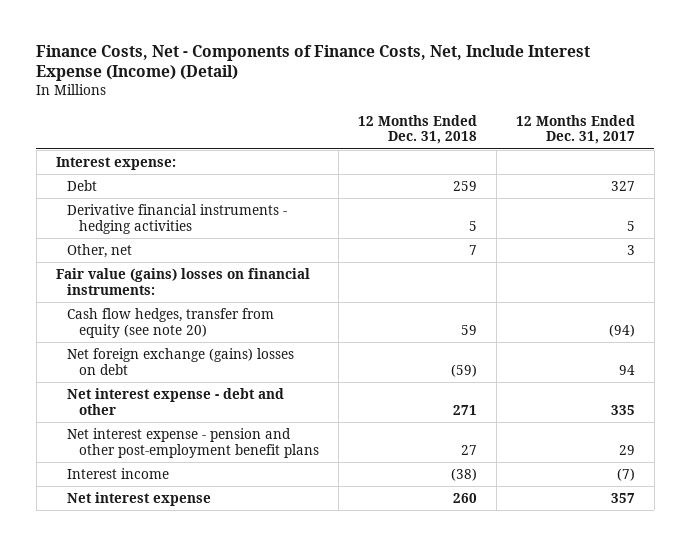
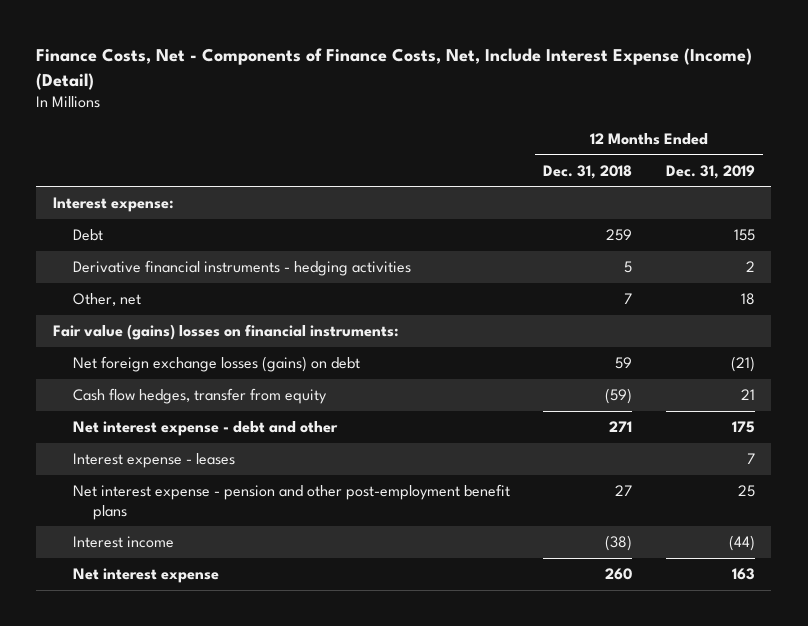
- | 12 Months Ended Dec. 31, 2018 | 12 Months Ended Dec. 31, 2017
+ | 12 Months Ended Dec. 31, 2018 | 12 Months Ended Dec. 31, 2019
- Cash flow hedges, transfer from equity (see note 20) | 59 | (94)
- Net foreign exchange (gains) losses on debt | (59) | 94
+ Net foreign exchange losses (gains) on debt | 59 | (21)
+ Cash flow hedges, transfer from equity | (59) | 21
+ Interest expense - leases | | 7

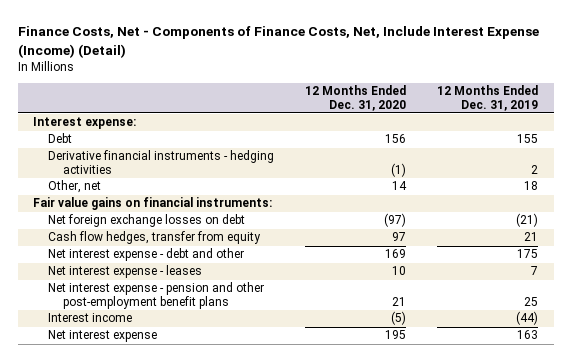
- | 12 Months Ended Dec. 31, 2018 | 12 Months Ended Dec. 31, 2019
+ | 12 Months Ended Dec. 31, 2020 | 12 Months Ended Dec. 31, 2019
- Fair value (gains) losses on financial instruments:
- Net foreign exchange losses (gains) on debt | 59 | (21)
+ Fair value gains on financial instruments:
+ Net foreign exchange losses on debt | (97) | (21)
- Interest expense - leases | | 7
+ Net interest expense - leases | 10 | 7

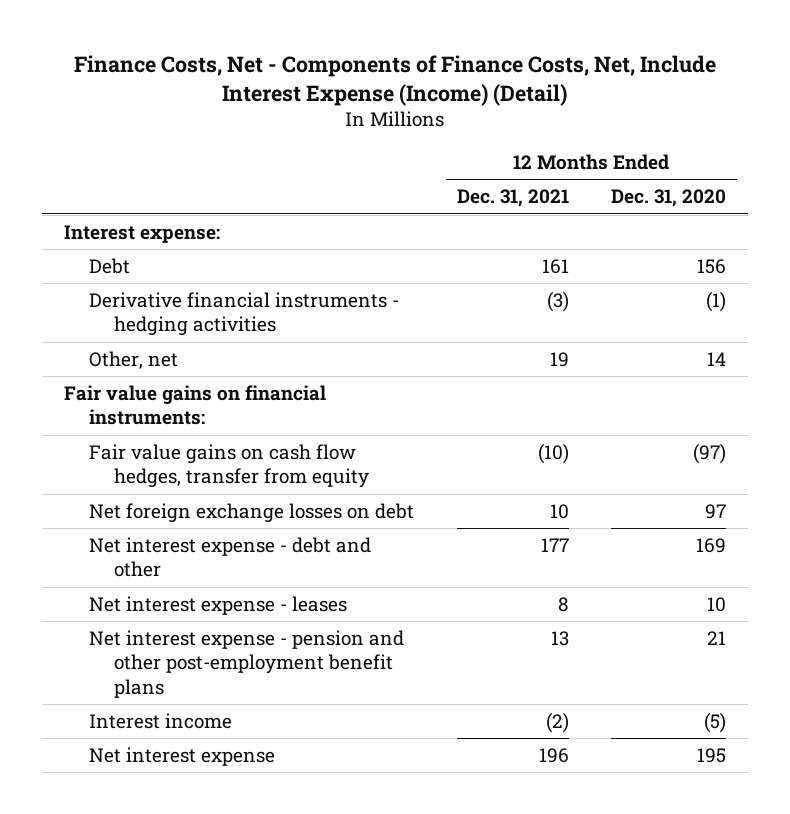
- | 12 Months Ended Dec. 31, 2020 | 12 Months Ended Dec. 31, 2019
+ | 12 Months Ended Dec. 31, 2021 | 12 Months Ended Dec. 31, 2020
- Net foreign exchange losses on debt | (97) | (21)
- Cash flow hedges, transfer from equity | 97 | 21
+ Fair value gains on cash flow hedges, transfer from equity | (10) | (97)
+ Net foreign exchange losses on debt | 10 | 97

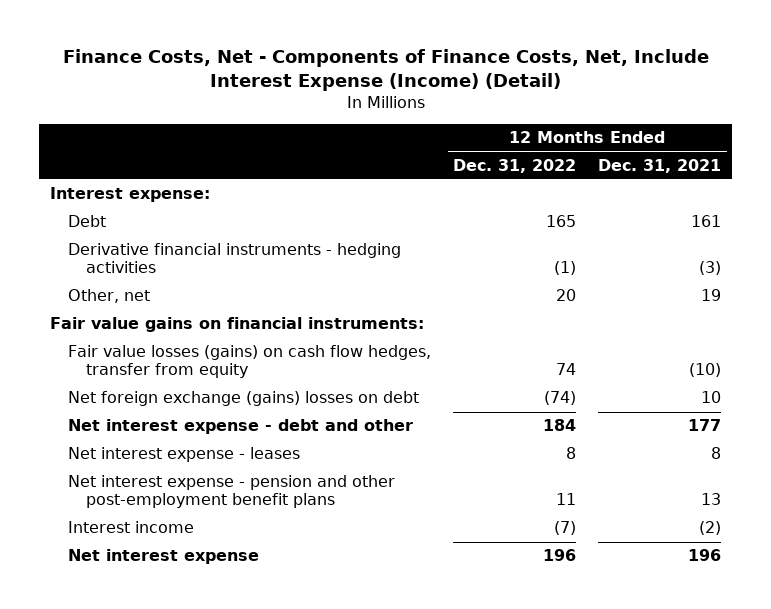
- | 12 Months Ended Dec. 31, 2021 | 12 Months Ended Dec. 31, 2020
+ | 12 Months Ended Dec. 31, 2022 | 12 Months Ended Dec. 31, 2021
- Fair value gains on cash flow hedges, transfer from equity | (10) | (97)
- Net foreign exchange losses on debt | 10 | 97
+ Fair value losses (gains) on cash flow hedges, transfer from equity | 74 | (10)
+ Net foreign exchange (gains) losses on debt | (74) | 10

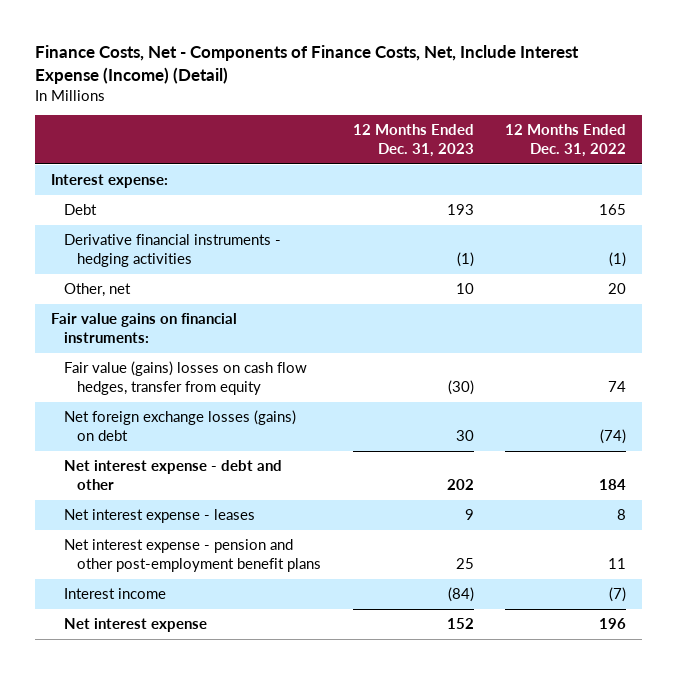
- | 12 Months Ended Dec. 31, 2022 | 12 Months Ended Dec. 31, 2021
+ | 12 Months Ended Dec. 31, 2023 | 12 Months Ended Dec. 31, 2022
- Fair value losses (gains) on cash flow hedges, transfer from equity | 74 | (10)
- Net foreign exchange (gains) losses on debt | (74) | 10
+ Fair value (gains) losses on cash flow hedges, transfer from equity | (30) | 74
+ Net foreign exchange losses (gains) on debt | 30 | (74)

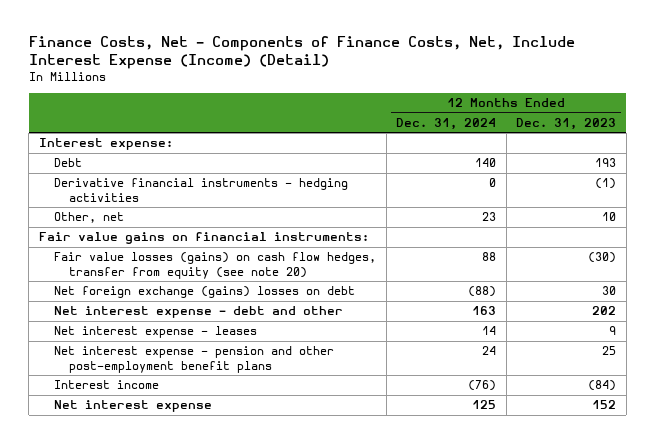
- | 12 Months Ended Dec. 31, 2023 | 12 Months Ended Dec. 31, 2022
+ | 12 Months Ended Dec. 31, 2024 | 12 Months Ended Dec. 31, 2023
- Fair value (gains) losses on cash flow hedges, transfer from equity | (30) | 74
- Net foreign exchange losses (gains) on debt | 30 | (74)
+ Fair value losses (gains) on cash flow hedges, transfer from equity (see note 20) | 88 | (30)
+ Net foreign exchange (gains) losses on debt | (88) | 30

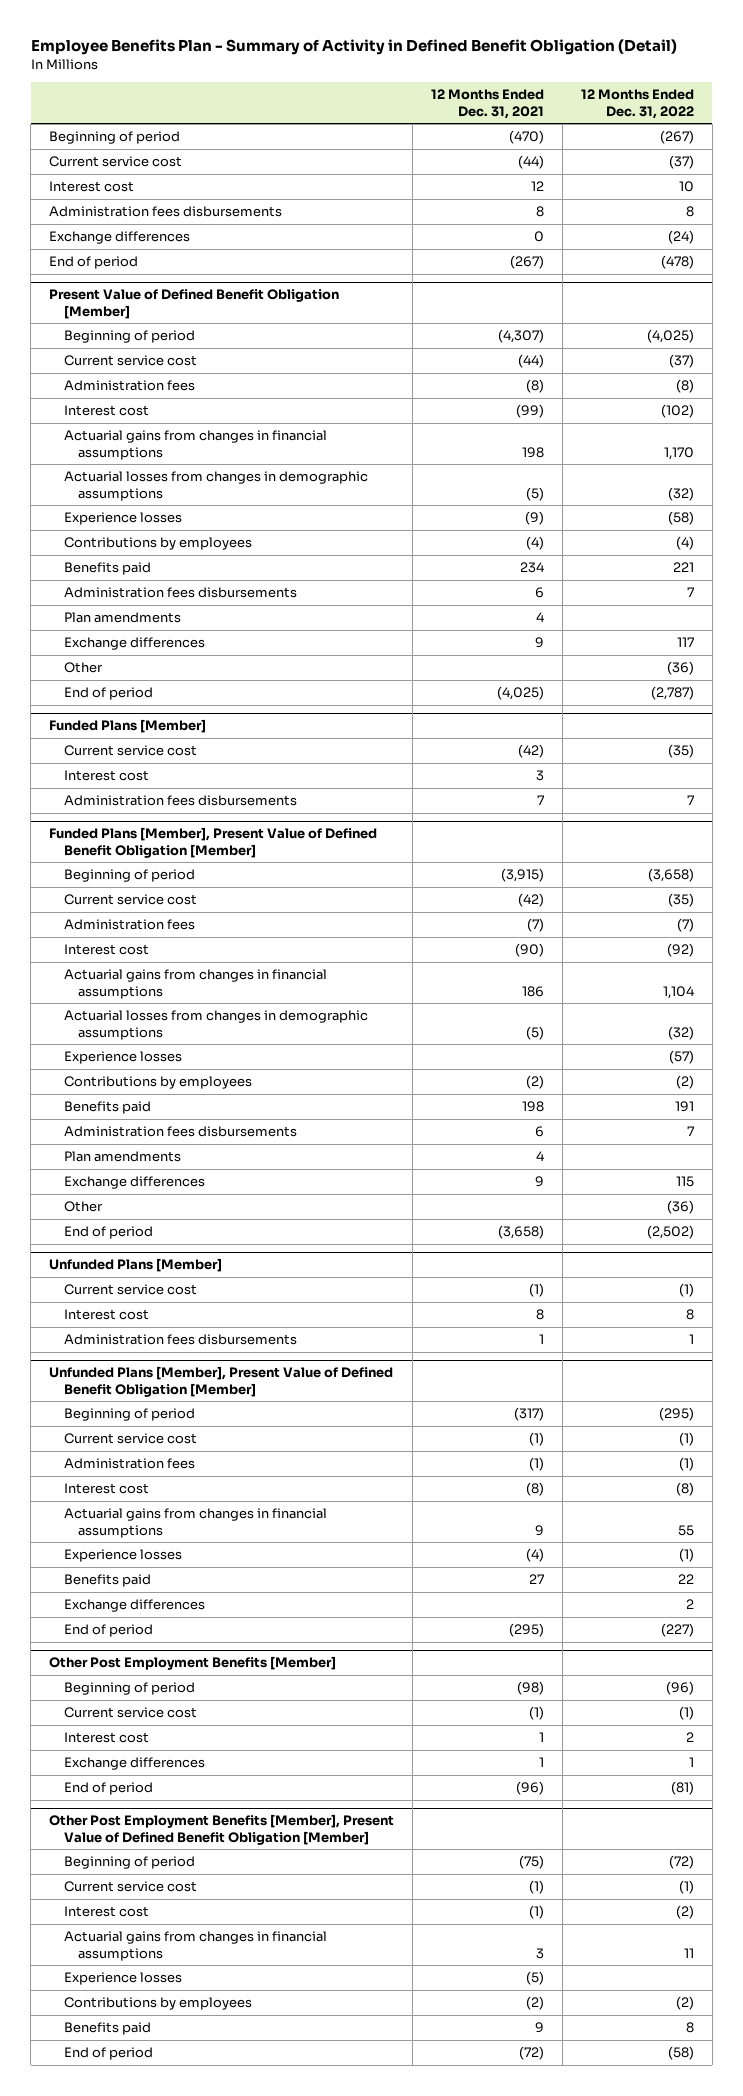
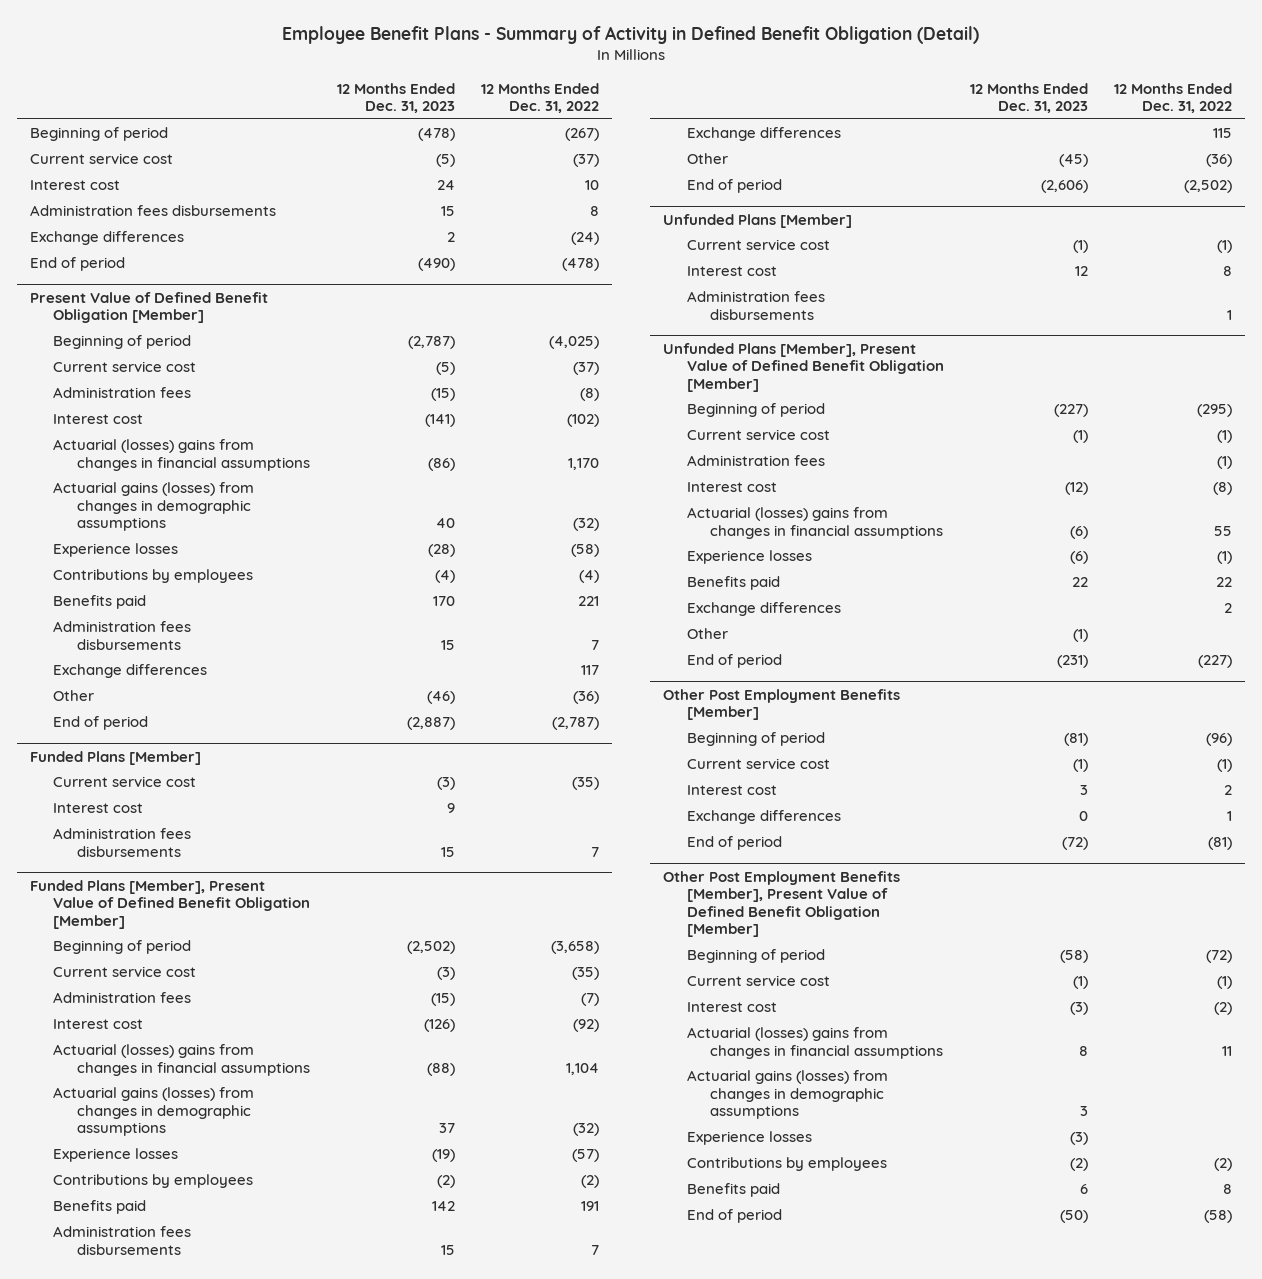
- Employee Benefits Plan - Summary of Activity in Defined Benefit Obligation (Detail)
+ Employee Benefit Plans - Summary of Activity in Defined Benefit Obligation (Detail)
- | 12 Months Ended Dec. 31, 2021 | 12 Months Ended Dec. 31, 2022
+ | 12 Months Ended Dec. 31, 2023 | 12 Months Ended Dec. 31, 2022
@ Present Value of Defined Benefit Obligation [Member]
- Actuarial gains from changes in financial assumptions | 198 | 1,170
- Actuarial losses from changes in demographic assumptions | (5) | (32)
+ Actuarial (losses) gains from changes in financial assumptions | (86) | 1,170
+ Actuarial gains (losses) from changes in demographic assumptions | 40 | (32)
- Plan amendments | 4 |
@ Funded Plans [Member], Present Value of Defined Benefit Obligation [Member]
- Actuarial gains from changes in financial assumptions | 186 | 1,104
- Actuarial losses from changes in demographic assumptions | (5) | (32)
+ Actuarial (losses) gains from changes in financial assumptions | (88) | 1,104
+ Actuarial gains (losses) from changes in demographic assumptions | 37 | (32)
- Plan amendments | 4 |
@ Unfunded Plans [Member], Present Value of Defined Benefit Obligation [Member]
- Actuarial gains from changes in financial assumptions | 9 | 55
+ Actuarial (losses) gains from changes in financial assumptions | (6) | 55
+ Other | (1) |
@ Other Post Employment Benefits [Member], Present Value of Defined Benefit Obligation [Member]
- Actuarial gains from changes in financial assumptions | 3 | 11
+ Actuarial (losses) gains from changes in financial assumptions | 8 | 11
+ Actuarial gains (losses) from changes in demographic assumptions | 3 |

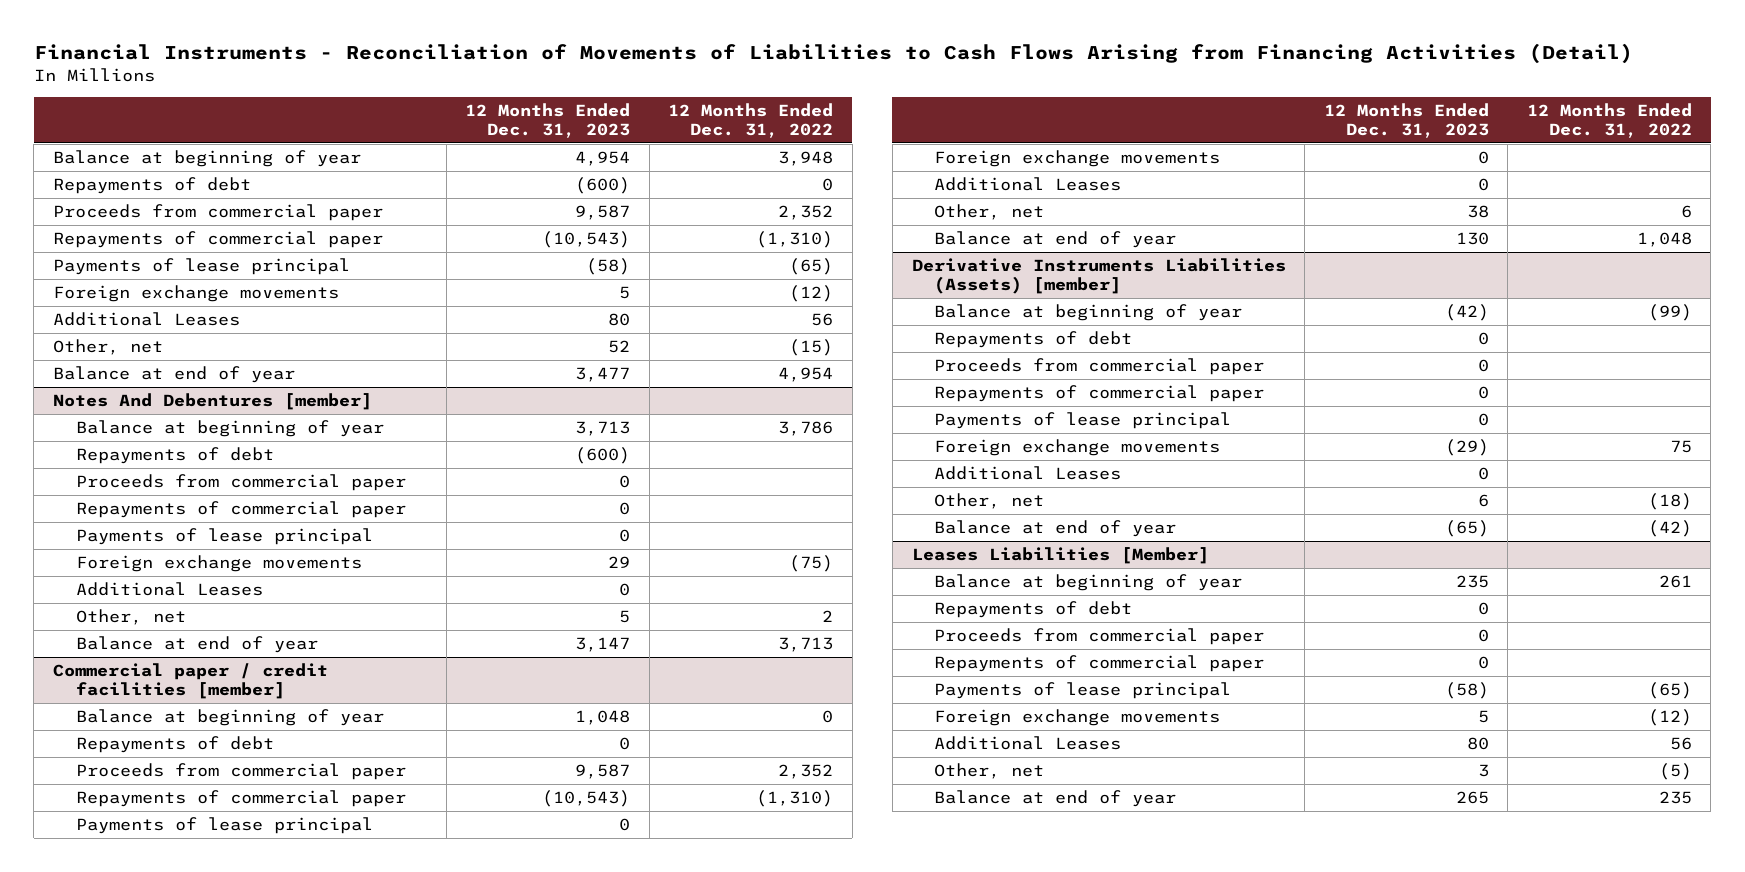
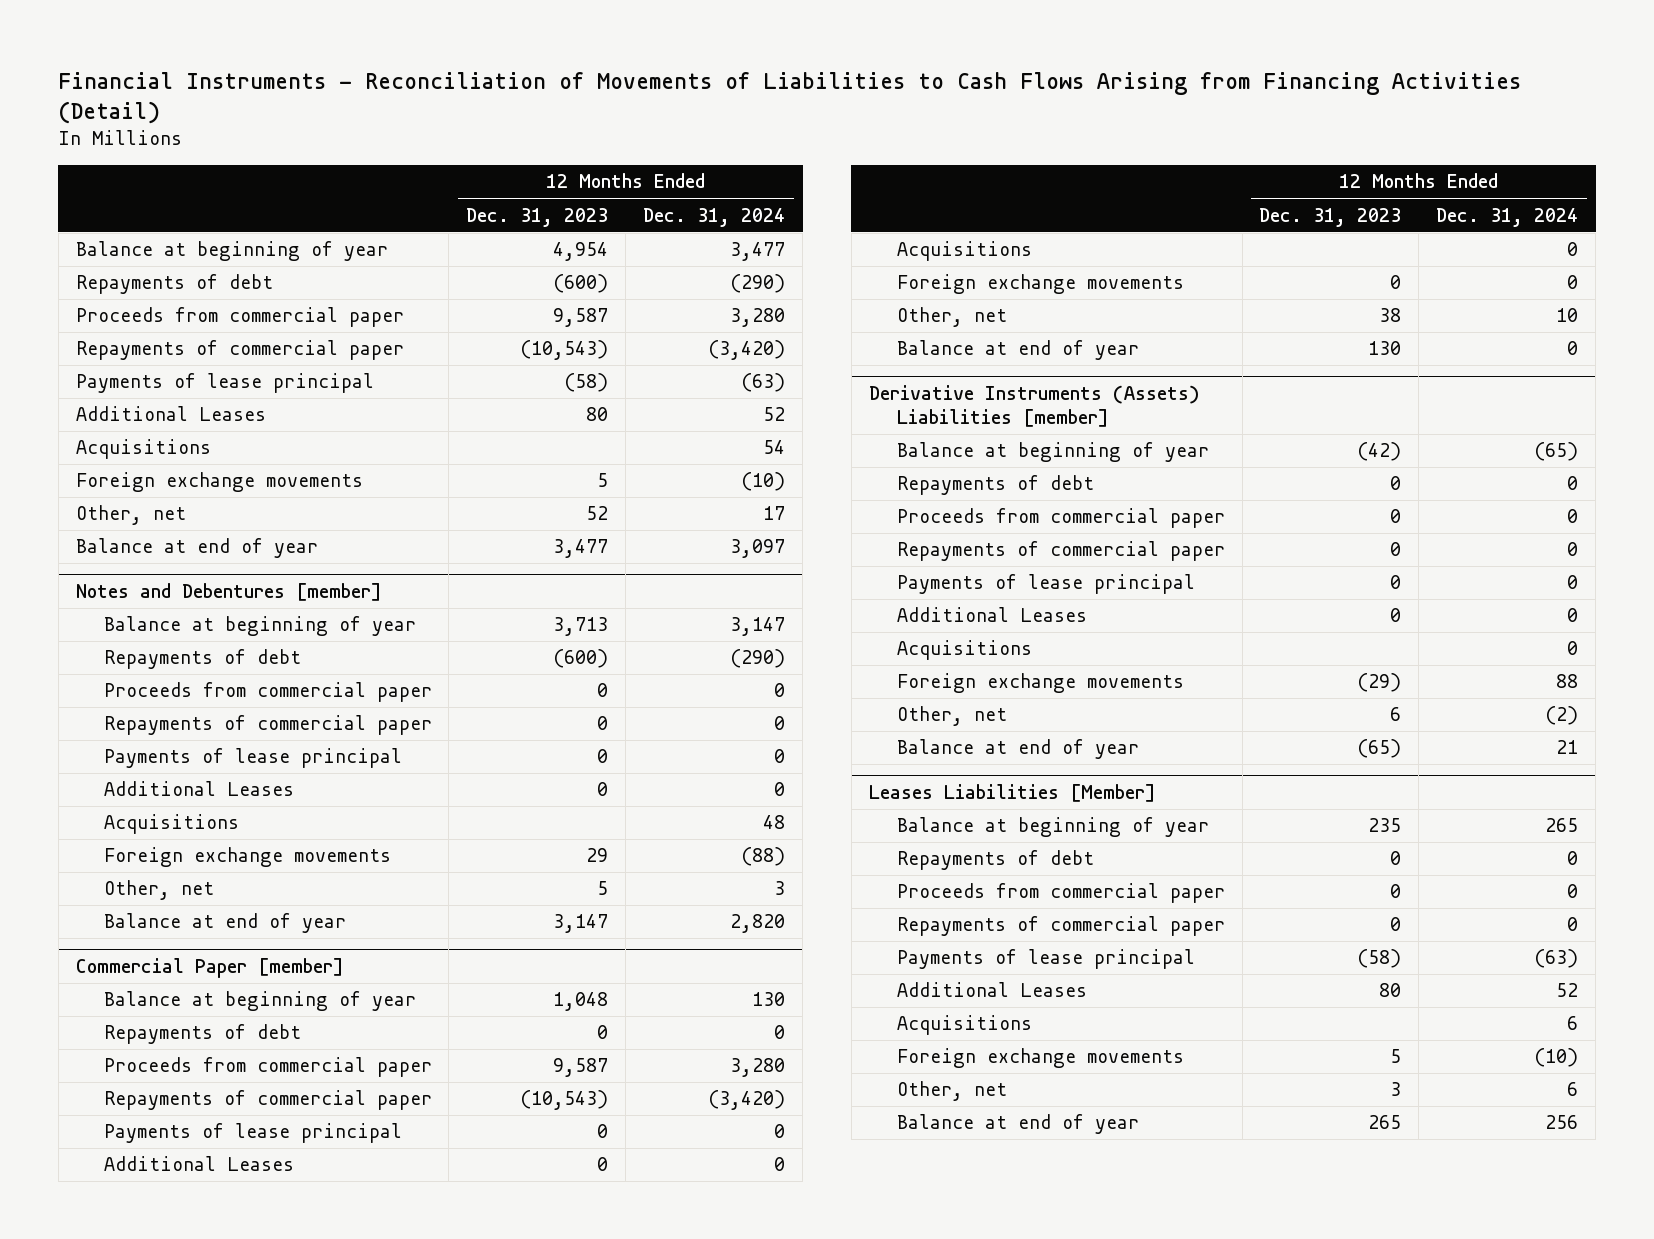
- | 12 Months Ended Dec. 31, 2023 | 12 Months Ended Dec. 31, 2022
+ | 12 Months Ended Dec. 31, 2023 | 12 Months Ended Dec. 31, 2024
+ Acquisitions | | 54
moved down: Foreign exchange movements | 5 | (10)
- Notes And Debentures [member]
+ Notes and Debentures [member]
- Foreign exchange movements | 29 | (75)
+ Acquisitions | | 48
+ Foreign exchange movements | 29 | (88)
- Commercial paper / credit facilities [member]
+ Commercial Paper [member]
- Foreign exchange movements | 0 |
+ Acquisitions | | 0
+ Foreign exchange movements | 0 | 0
- Derivative Instruments Liabilities (Assets) [member]
+ Derivative Instruments (Assets) Liabilities [member]
- Foreign exchange movements | (29) | 75
+ Acquisitions | | 0
+ Foreign exchange movements | (29) | 88
@ Leases Liabilities [Member]
+ Acquisitions | | 6
moved down: Foreign exchange movements | 5 | (10)

